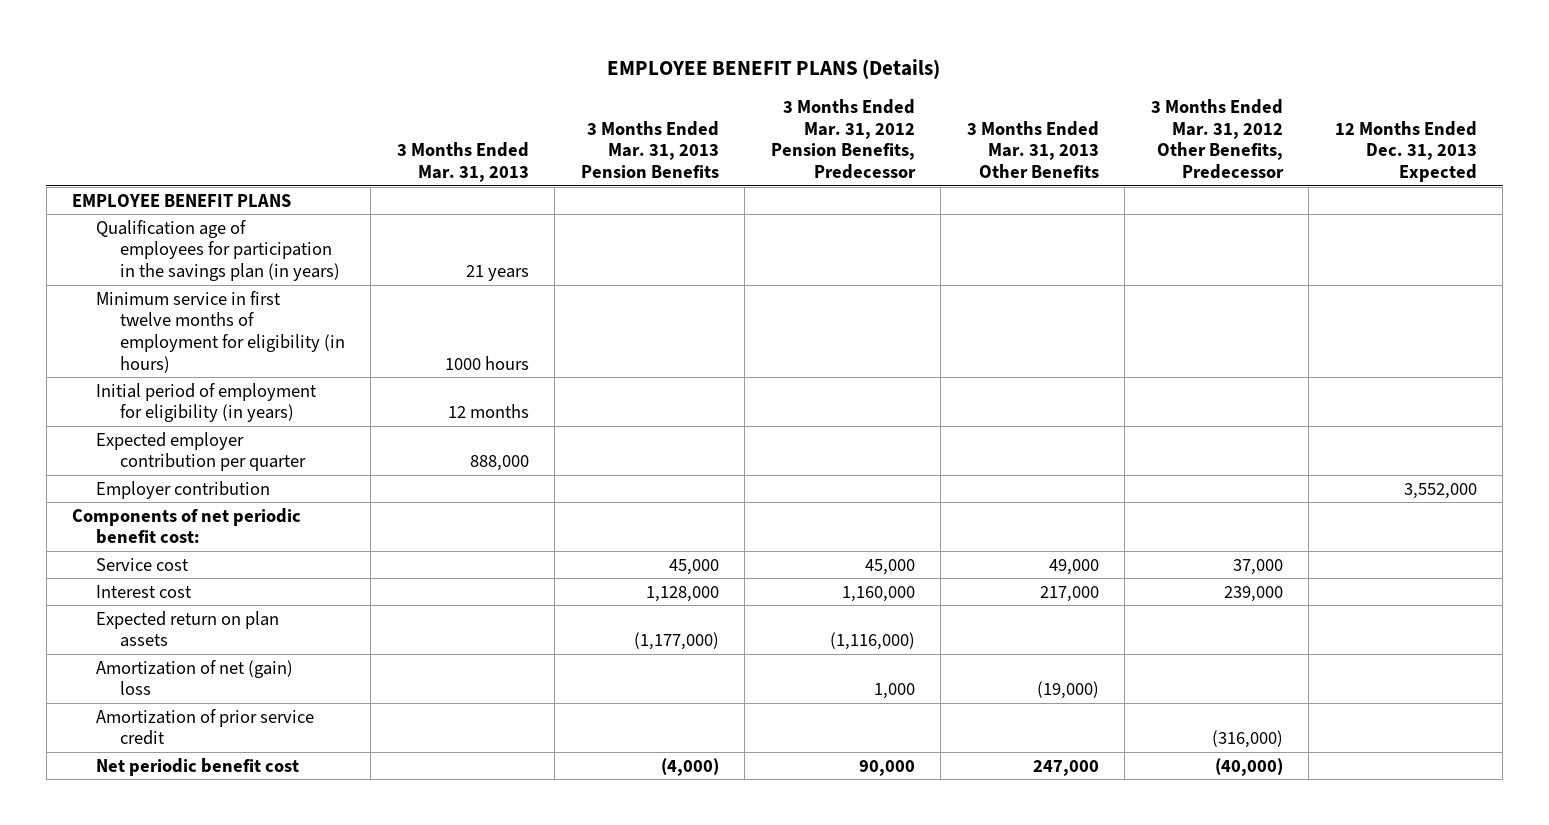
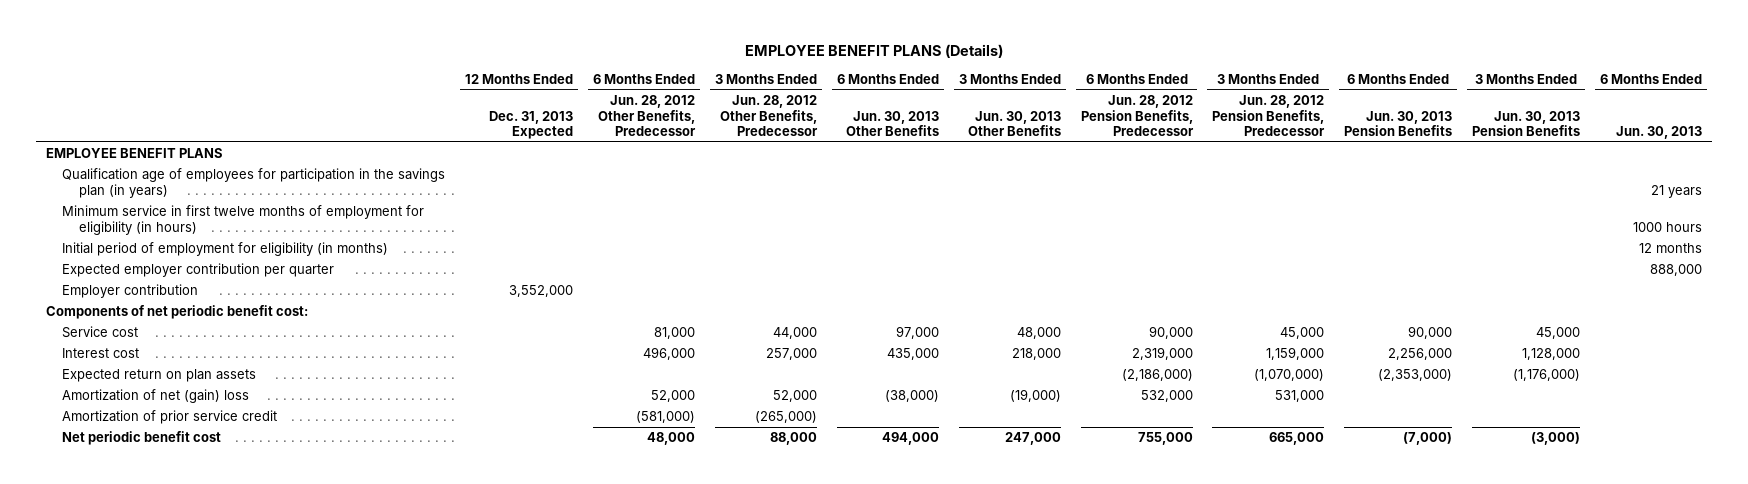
- | 3 Months Ended Mar. 31, 2013 | 3 Months Ended Mar. 31, 2013 Pension Benefits | 3 Months Ended Mar. 31, 2012 Pension Benefits, Predecessor | 3 Months Ended Mar. 31, 2013 Other Benefits | 3 Months Ended Mar. 31, 2012 Other Benefits, Predecessor | 12 Months Ended Dec. 31, 2013 Expected
+ | 12 Months Ended Dec. 31, 2013 Expected | 6 Months Ended Jun. 28, 2012 Other Benefits, Predecessor | 3 Months Ended Jun. 28, 2012 Other Benefits, Predecessor | 6 Months Ended Jun. 30, 2013 Other Benefits | 3 Months Ended Jun. 30, 2013 Other Benefits | 6 Months Ended Jun. 28, 2012 Pension Benefits, Predecessor | 3 Months Ended Jun. 28, 2012 Pension Benefits, Predecessor | 6 Months Ended Jun. 30, 2013 Pension Benefits | 3 Months Ended Jun. 30, 2013 Pension Benefits | 6 Months Ended Jun. 30, 2013
- Initial period of employment for eligibility (in years) | 12 months | | | | |
+ Initial period of employment for eligibility (in months) | | | | | | | | | | 12 months

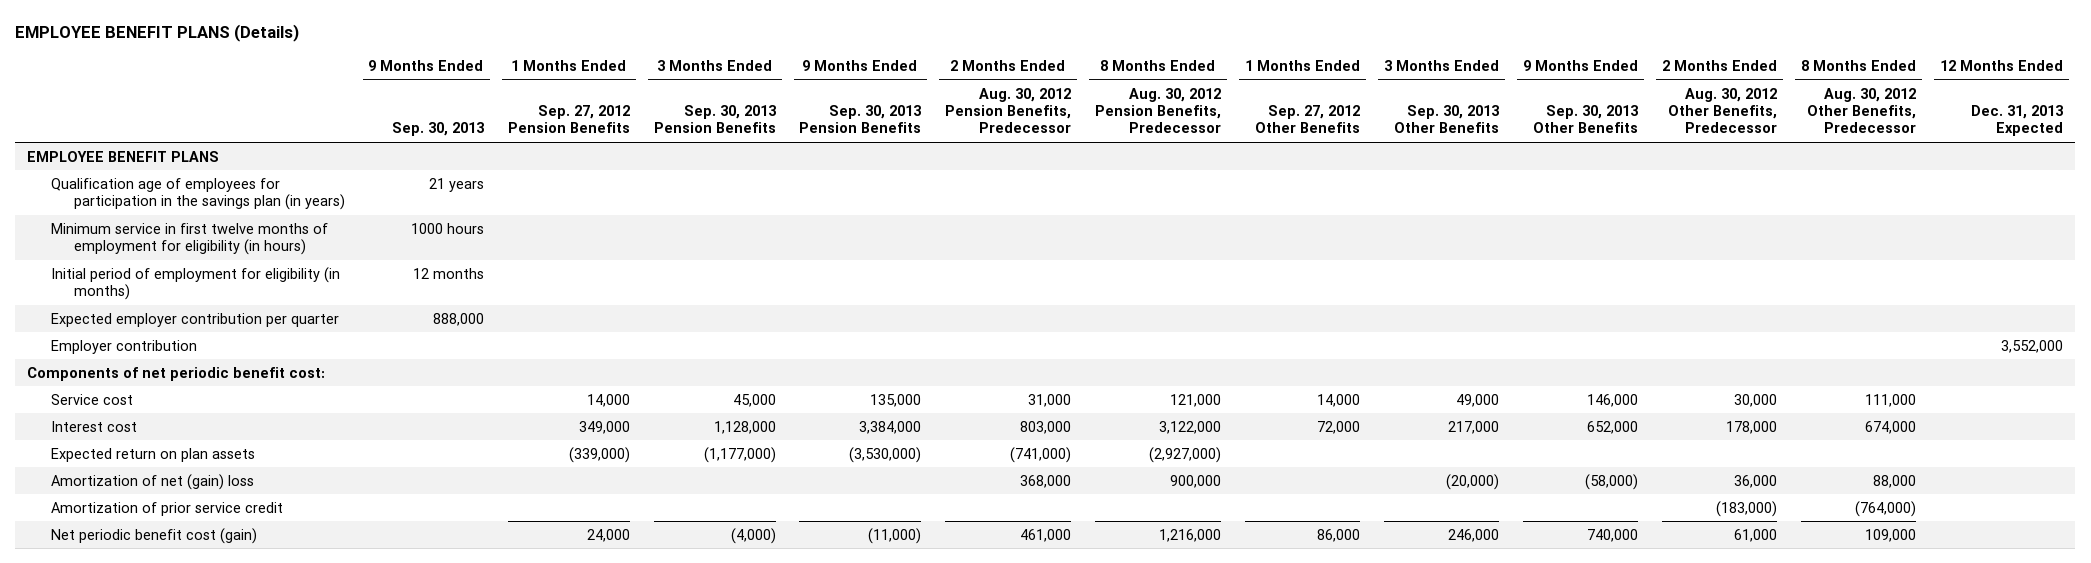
- | 12 Months Ended Dec. 31, 2013 Expected | 6 Months Ended Jun. 28, 2012 Other Benefits, Predecessor | 3 Months Ended Jun. 28, 2012 Other Benefits, Predecessor | 6 Months Ended Jun. 30, 2013 Other Benefits | 3 Months Ended Jun. 30, 2013 Other Benefits | 6 Months Ended Jun. 28, 2012 Pension Benefits, Predecessor | 3 Months Ended Jun. 28, 2012 Pension Benefits, Predecessor | 6 Months Ended Jun. 30, 2013 Pension Benefits | 3 Months Ended Jun. 30, 2013 Pension Benefits | 6 Months Ended Jun. 30, 2013
+ | 9 Months Ended Sep. 30, 2013 | 1 Months Ended Sep. 27, 2012 Pension Benefits | 3 Months Ended Sep. 30, 2013 Pension Benefits | 9 Months Ended Sep. 30, 2013 Pension Benefits | 2 Months Ended Aug. 30, 2012 Pension Benefits, Predecessor | 8 Months Ended Aug. 30, 2012 Pension Benefits, Predecessor | 1 Months Ended Sep. 27, 2012 Other Benefits | 3 Months Ended Sep. 30, 2013 Other Benefits | 9 Months Ended Sep. 30, 2013 Other Benefits | 2 Months Ended Aug. 30, 2012 Other Benefits, Predecessor | 8 Months Ended Aug. 30, 2012 Other Benefits, Predecessor | 12 Months Ended Dec. 31, 2013 Expected
- Net periodic benefit cost | | 48,000 | 88,000 | 494,000 | 247,000 | 755,000 | 665,000 | (7,000) | (3,000) |
+ Net periodic benefit cost (gain) | | 24,000 | (4,000) | (11,000) | 461,000 | 1,216,000 | 86,000 | 246,000 | 740,000 | 61,000 | 109,000 |

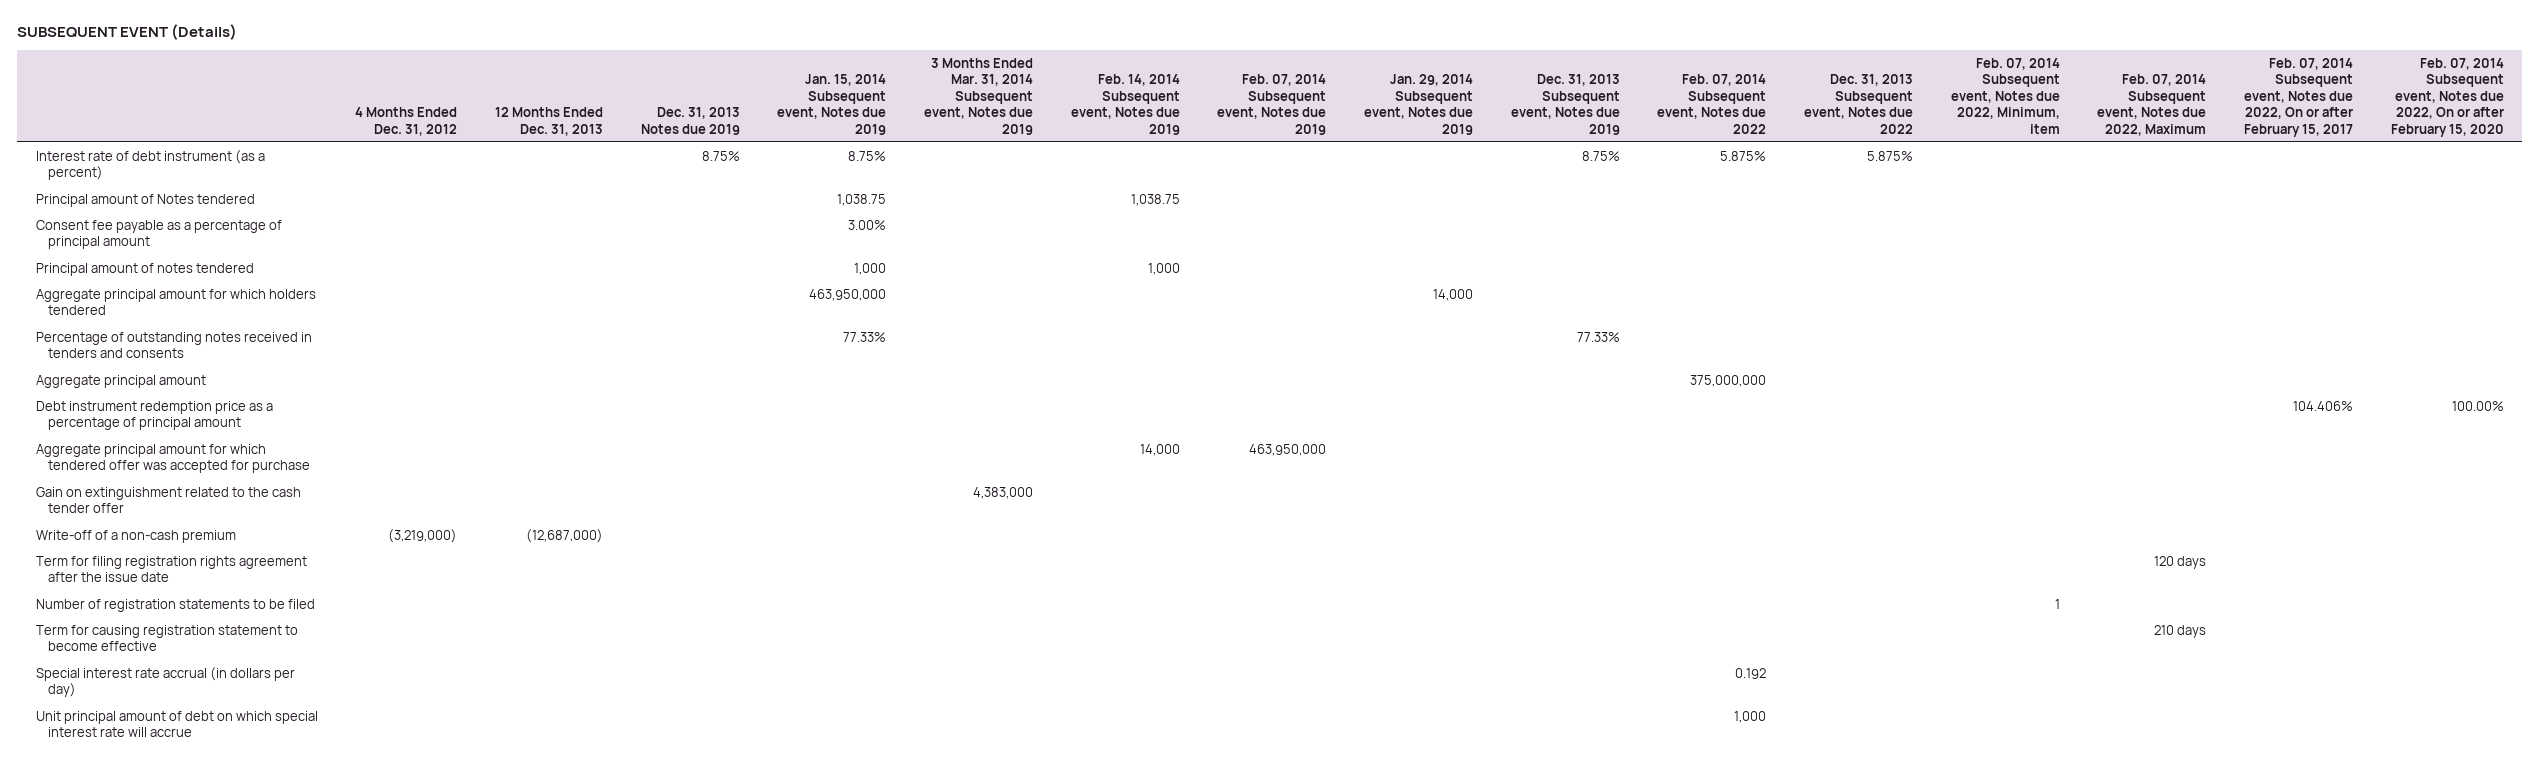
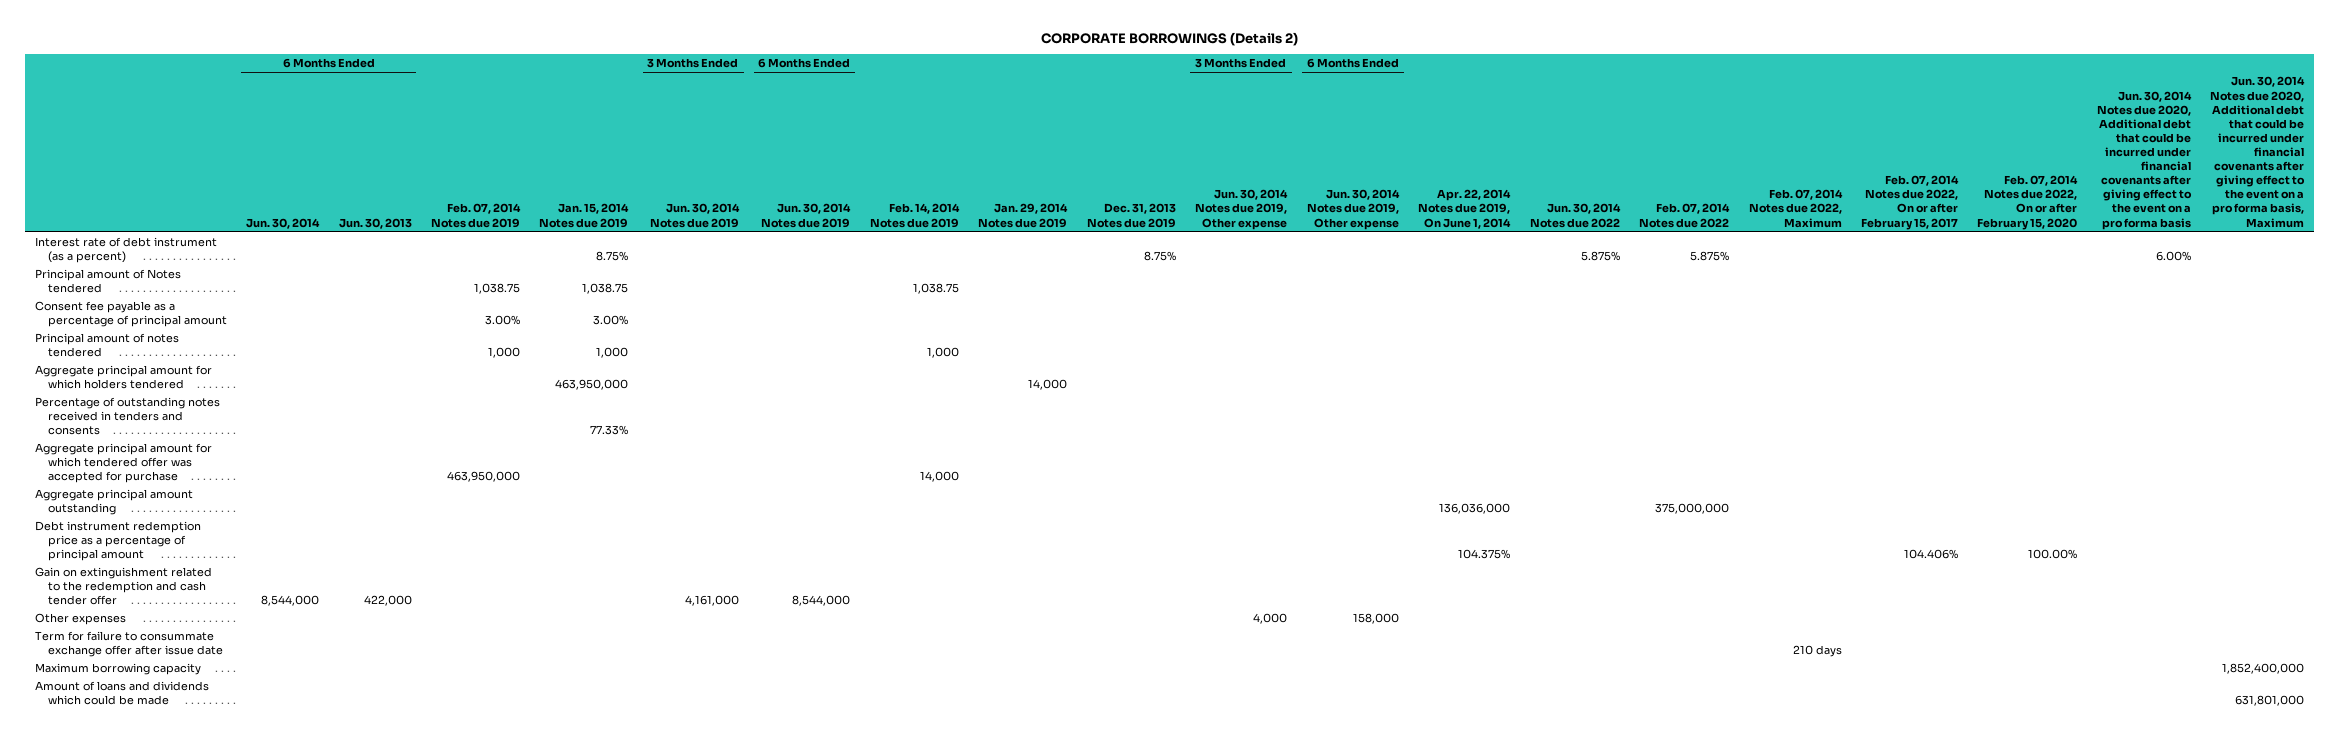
- SUBSEQUENT EVENT (Details)
+ CORPORATE BORROWINGS (Details 2)
- | 4 Months Ended Dec. 31, 2012 | 12 Months Ended Dec. 31, 2013 | Dec. 31, 2013 Notes due 2019 | Jan. 15, 2014 Subsequent event, Notes due 2019 | 3 Months Ended Mar. 31, 2014 Subsequent event, Notes due 2019 | Feb. 14, 2014 Subsequent event, Notes due 2019 | Feb. 07, 2014 Subsequent event, Notes due 2019 | Jan. 29, 2014 Subsequent event, Notes due 2019 | Dec. 31, 2013 Subsequent event, Notes due 2019 | Feb. 07, 2014 Subsequent event, Notes due 2022 | Dec. 31, 2013 Subsequent event, Notes due 2022 | Feb. 07, 2014 Subsequent event, Notes due 2022, Minimum, item | Feb. 07, 2014 Subsequent event, Notes due 2022, Maximum | Feb. 07, 2014 Subsequent event, Notes due 2022, On or after February 15, 2017 | Feb. 07, 2014 Subsequent event, Notes due 2022, On or after February 15, 2020
+ | 6 Months Ended Jun. 30, 2014 | 6 Months Ended Jun. 30, 2013 | Feb. 07, 2014 Notes due 2019 | Jan. 15, 2014 Notes due 2019 | 3 Months Ended Jun. 30, 2014 Notes due 2019 | 6 Months Ended Jun. 30, 2014 Notes due 2019 | Feb. 14, 2014 Notes due 2019 | Jan. 29, 2014 Notes due 2019 | Dec. 31, 2013 Notes due 2019 | 3 Months Ended Jun. 30, 2014 Notes due 2019, Other expense | 6 Months Ended Jun. 30, 2014 Notes due 2019, Other expense | Apr. 22, 2014 Notes due 2019, On June 1, 2014 | Jun. 30, 2014 Notes due 2022 | Feb. 07, 2014 Notes due 2022 | Feb. 07, 2014 Notes due 2022, Maximum | Feb. 07, 2014 Notes due 2022, On or after February 15, 2017 | Feb. 07, 2014 Notes due 2022, On or after February 15, 2020 | Jun. 30, 2014 Notes due 2020, Additional debt that could be incurred under financial covenants after giving effect to the event on a pro forma basis | Jun. 30, 2014 Notes due 2020, Additional debt that could be incurred under financial covenants after giving effect to the event on a pro forma basis, Maximum
- Aggregate principal amount | | | | | | | | | | 375,000,000 | | | | |
- Gain on extinguishment related to the cash tender offer | | | | | 4,383,000 | | | | | | | | | |
- Write-off of a non-cash premium | (3,219,000) | (12,687,000) | | | | | | | | | | | | |
- Term for filing registration rights agreement after the issue date | | | | | | | | | | | | | 120 days | |
- Number of registration statements to be filed | | | | | | | | | | | | 1 | | |
- Term for causing registration statement to become effective | | | | | | | | | | | | | 210 days | |
- Special interest rate accrual (in dollars per day) | | | | | | | | | | 0.192 | | | | |
- Unit principal amount of debt on which special interest rate will accrue | | | | | | | | | | 1,000 | | | | |
+ Aggregate principal amount outstanding | | | | | | | | | | | | 136,036,000 | | 375,000,000 | | | | |
moved down: Debt instrument redemption price as a percentage of principal amount | | | | | | | | | | | | 104.375% | | | | 104.406% | 100.00% | |
+ Gain on extinguishment related to the redemption and cash tender offer | 8,544,000 | 422,000 | | | 4,161,000 | 8,544,000 | | | | | | | | | | | | |
+ Other expenses | | | | | | | | | | 4,000 | 158,000 | | | | | | | |
+ Term for failure to consummate exchange offer after issue date | | | | | | | | | | | | | | | 210 days | | | |
+ Maximum borrowing capacity | | | | | | | | | | | | | | | | | | | 1,852,400,000
+ Amount of loans and dividends which could be made | | | | | | | | | | | | | | | | | | | 631,801,000

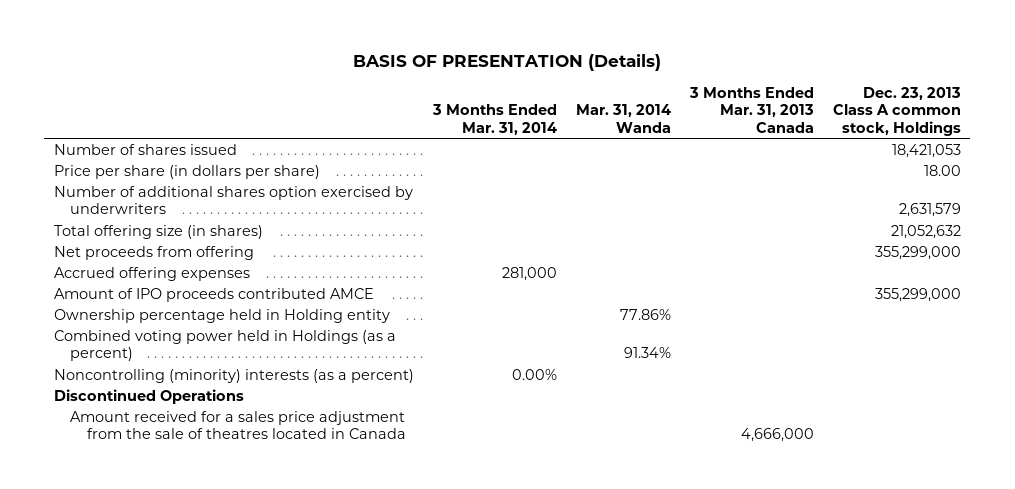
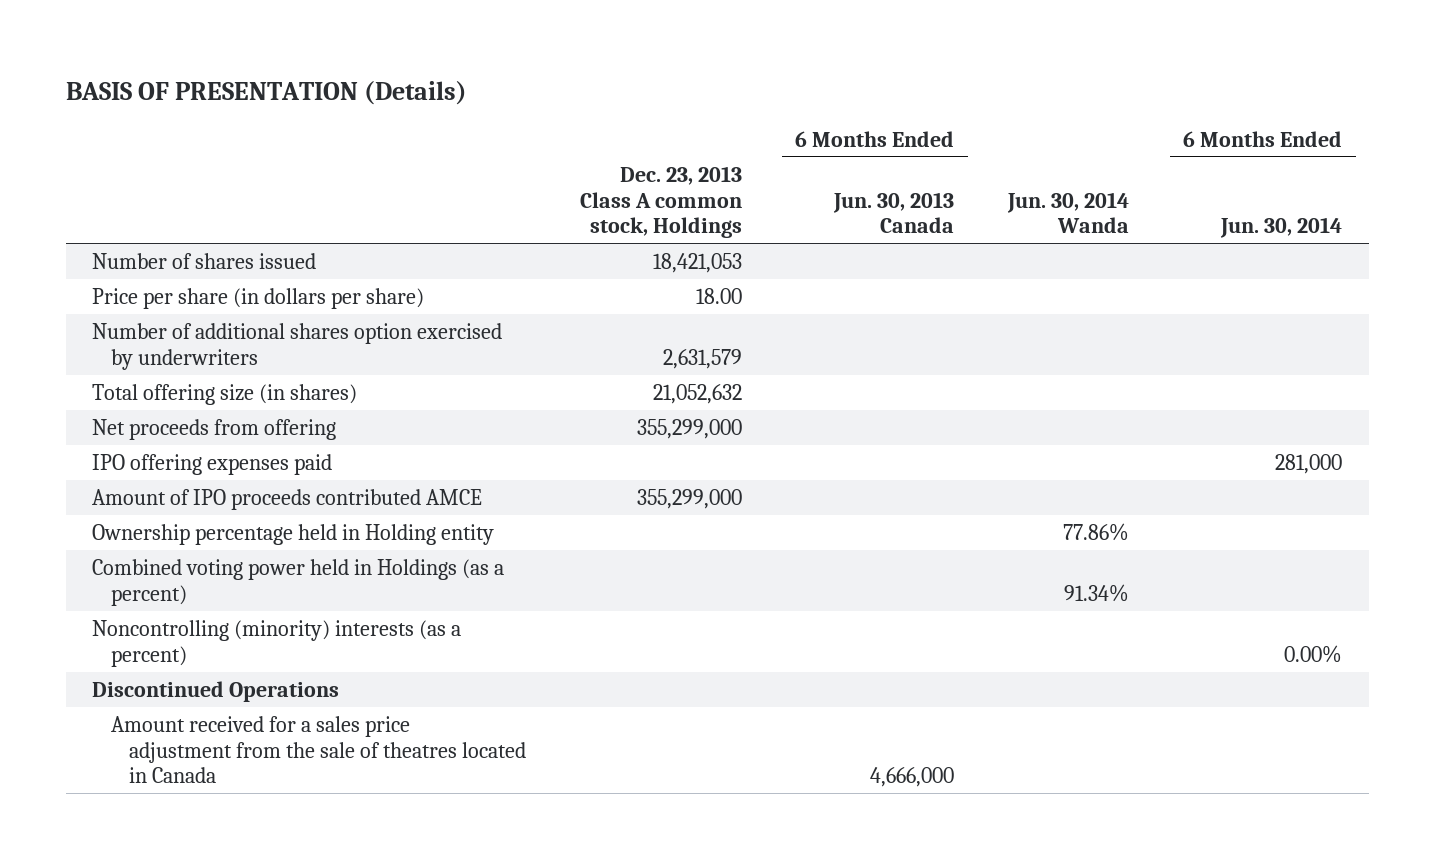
- | 3 Months Ended Mar. 31, 2014 | Mar. 31, 2014 Wanda | 3 Months Ended Mar. 31, 2013 Canada | Dec. 23, 2013 Class A common stock, Holdings
+ | Dec. 23, 2013 Class A common stock, Holdings | 6 Months Ended Jun. 30, 2013 Canada | Jun. 30, 2014 Wanda | 6 Months Ended Jun. 30, 2014
- Accrued offering expenses | 281,000 | | |
+ IPO offering expenses paid | | | | 281,000

